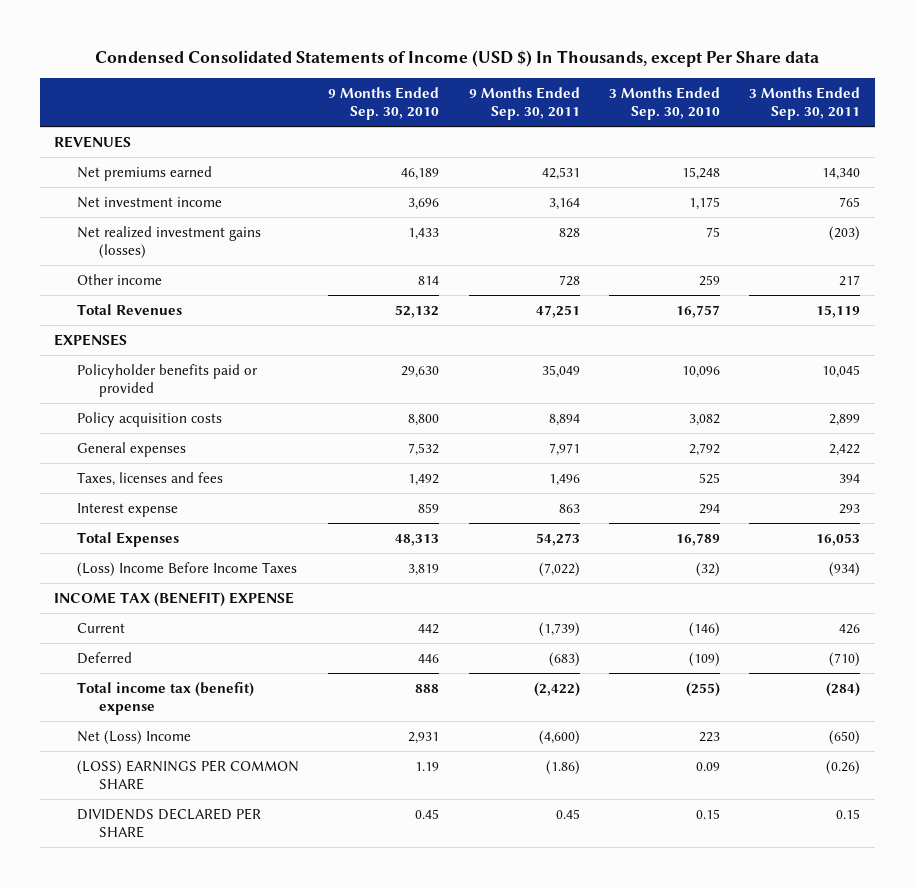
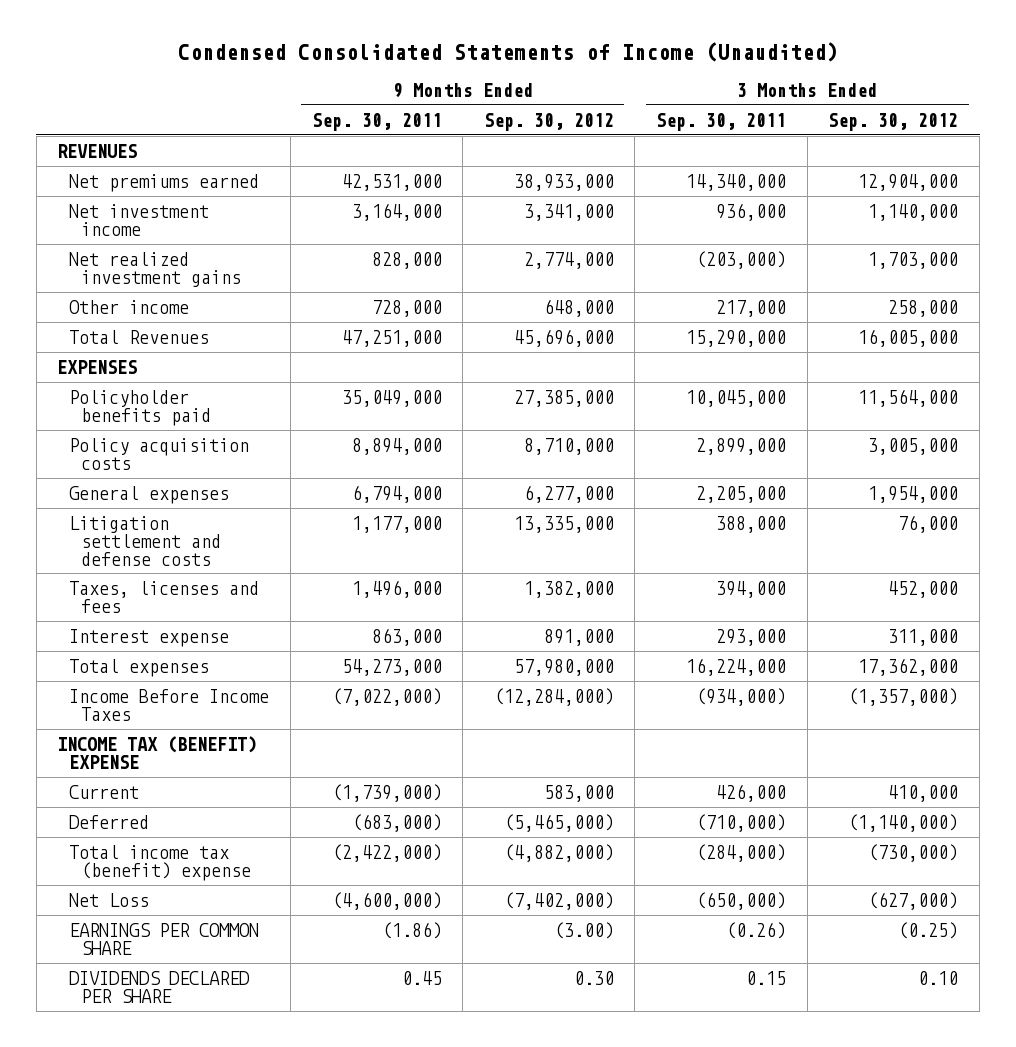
- Condensed Consolidated Statements of Income (USD $) In Thousands, except Per Share data
+ Condensed Consolidated Statements of Income (Unaudited)
- | 9 Months Ended Sep. 30, 2010 | 9 Months Ended Sep. 30, 2011 | 3 Months Ended Sep. 30, 2010 | 3 Months Ended Sep. 30, 2011
+ | 9 Months Ended Sep. 30, 2011 | 9 Months Ended Sep. 30, 2012 | 3 Months Ended Sep. 30, 2011 | 3 Months Ended Sep. 30, 2012
- Net premiums earned | 46,189 | 42,531 | 15,248 | 14,340
- Net investment income | 3,696 | 3,164 | 1,175 | 765
- Net realized investment gains (losses) | 1,433 | 828 | 75 | (203)
- Other income | 814 | 728 | 259 | 217
- Total Revenues | 52,132 | 47,251 | 16,757 | 15,119
+ Net premiums earned | 42,531,000 | 38,933,000 | 14,340,000 | 12,904,000
+ Net investment income | 3,164,000 | 3,341,000 | 936,000 | 1,140,000
+ Net realized investment gains | 828,000 | 2,774,000 | (203,000) | 1,703,000
+ Other income | 728,000 | 648,000 | 217,000 | 258,000
+ Total Revenues | 47,251,000 | 45,696,000 | 15,290,000 | 16,005,000
- Policyholder benefits paid or provided | 29,630 | 35,049 | 10,096 | 10,045
- Policy acquisition costs | 8,800 | 8,894 | 3,082 | 2,899
- General expenses | 7,532 | 7,971 | 2,792 | 2,422
- Taxes, licenses and fees | 1,492 | 1,496 | 525 | 394
- Interest expense | 859 | 863 | 294 | 293
- Total Expenses | 48,313 | 54,273 | 16,789 | 16,053
- (Loss) Income Before Income Taxes | 3,819 | (7,022) | (32) | (934)
+ Policyholder benefits paid | 35,049,000 | 27,385,000 | 10,045,000 | 11,564,000
+ Policy acquisition costs | 8,894,000 | 8,710,000 | 2,899,000 | 3,005,000
+ General expenses | 6,794,000 | 6,277,000 | 2,205,000 | 1,954,000
+ Litigation settlement and defense costs | 1,177,000 | 13,335,000 | 388,000 | 76,000
+ Taxes, licenses and fees | 1,496,000 | 1,382,000 | 394,000 | 452,000
+ Interest expense | 863,000 | 891,000 | 293,000 | 311,000
+ Total expenses | 54,273,000 | 57,980,000 | 16,224,000 | 17,362,000
+ Income Before Income Taxes | (7,022,000) | (12,284,000) | (934,000) | (1,357,000)
- Current | 442 | (1,739) | (146) | 426
- Deferred | 446 | (683) | (109) | (710)
- Total income tax (benefit) expense | 888 | (2,422) | (255) | (284)
- Net (Loss) Income | 2,931 | (4,600) | 223 | (650)
- (LOSS) EARNINGS PER COMMON SHARE | 1.19 | (1.86) | 0.09 | (0.26)
+ Current | (1,739,000) | 583,000 | 426,000 | 410,000
+ Deferred | (683,000) | (5,465,000) | (710,000) | (1,140,000)
+ Total income tax (benefit) expense | (2,422,000) | (4,882,000) | (284,000) | (730,000)
+ Net Loss | (4,600,000) | (7,402,000) | (650,000) | (627,000)
+ EARNINGS PER COMMON SHARE | (1.86) | (3.00) | (0.26) | (0.25)

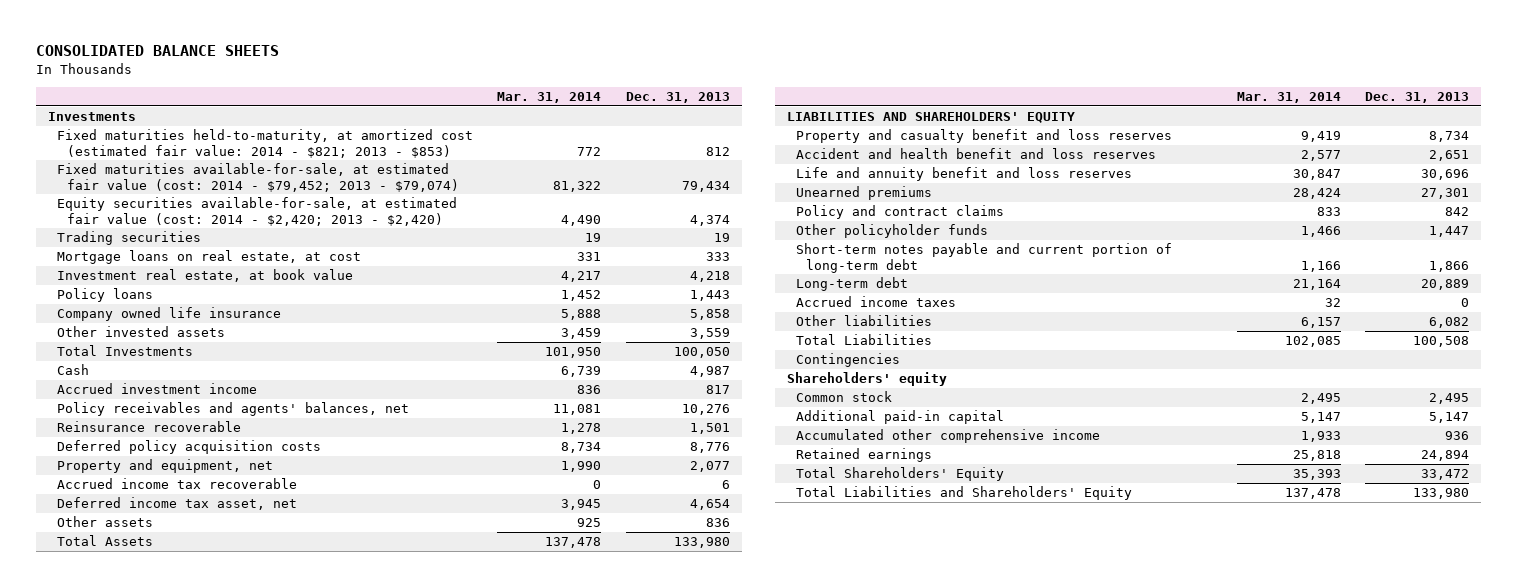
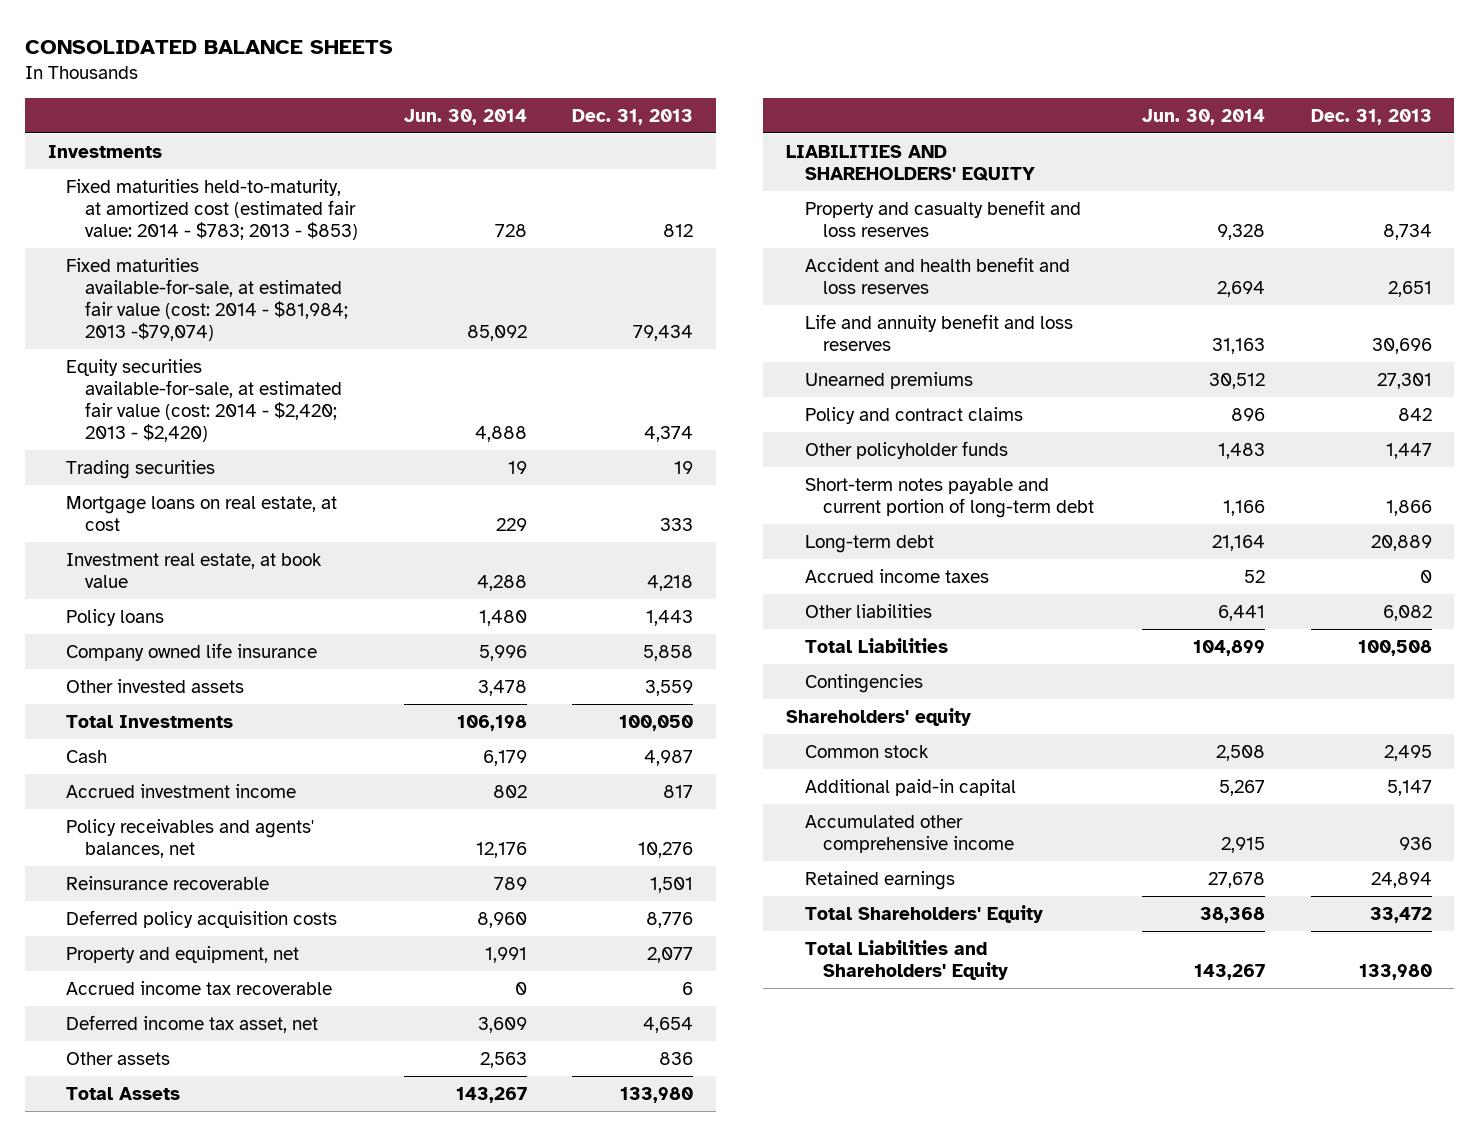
- | Mar. 31, 2014 | Dec. 31, 2013
+ | Jun. 30, 2014 | Dec. 31, 2013
- Fixed maturities held-to-maturity, at amortized cost (estimated fair value: 2014 - $821; 2013 - $853) | 772 | 812
- Fixed maturities available-for-sale, at estimated fair value (cost: 2014 - $79,452; 2013 - $79,074) | 81,322 | 79,434
+ Fixed maturities held-to-maturity, at amortized cost (estimated fair value: 2014 - $783; 2013 - $853) | 728 | 812
+ Fixed maturities available-for-sale, at estimated fair value (cost: 2014 - $81,984; 2013 -$79,074) | 85,092 | 79,434

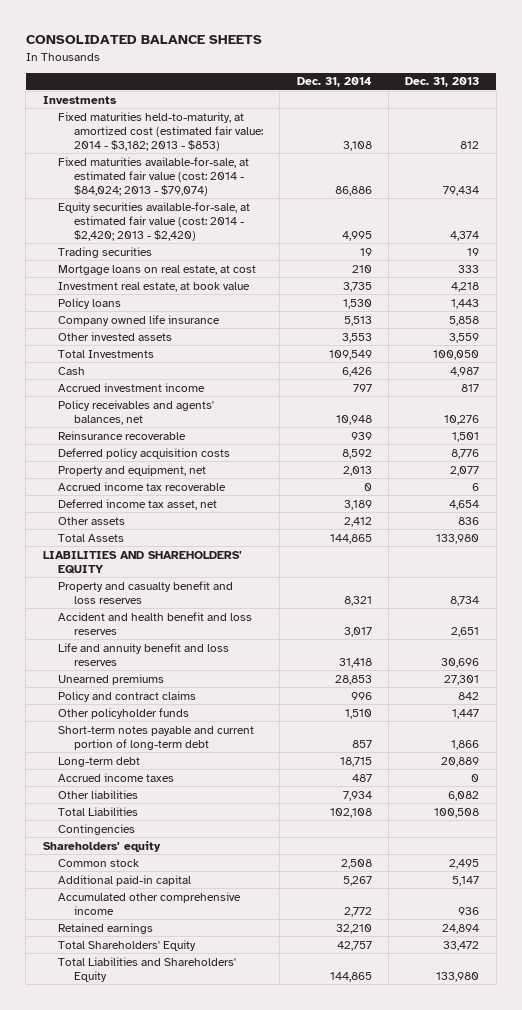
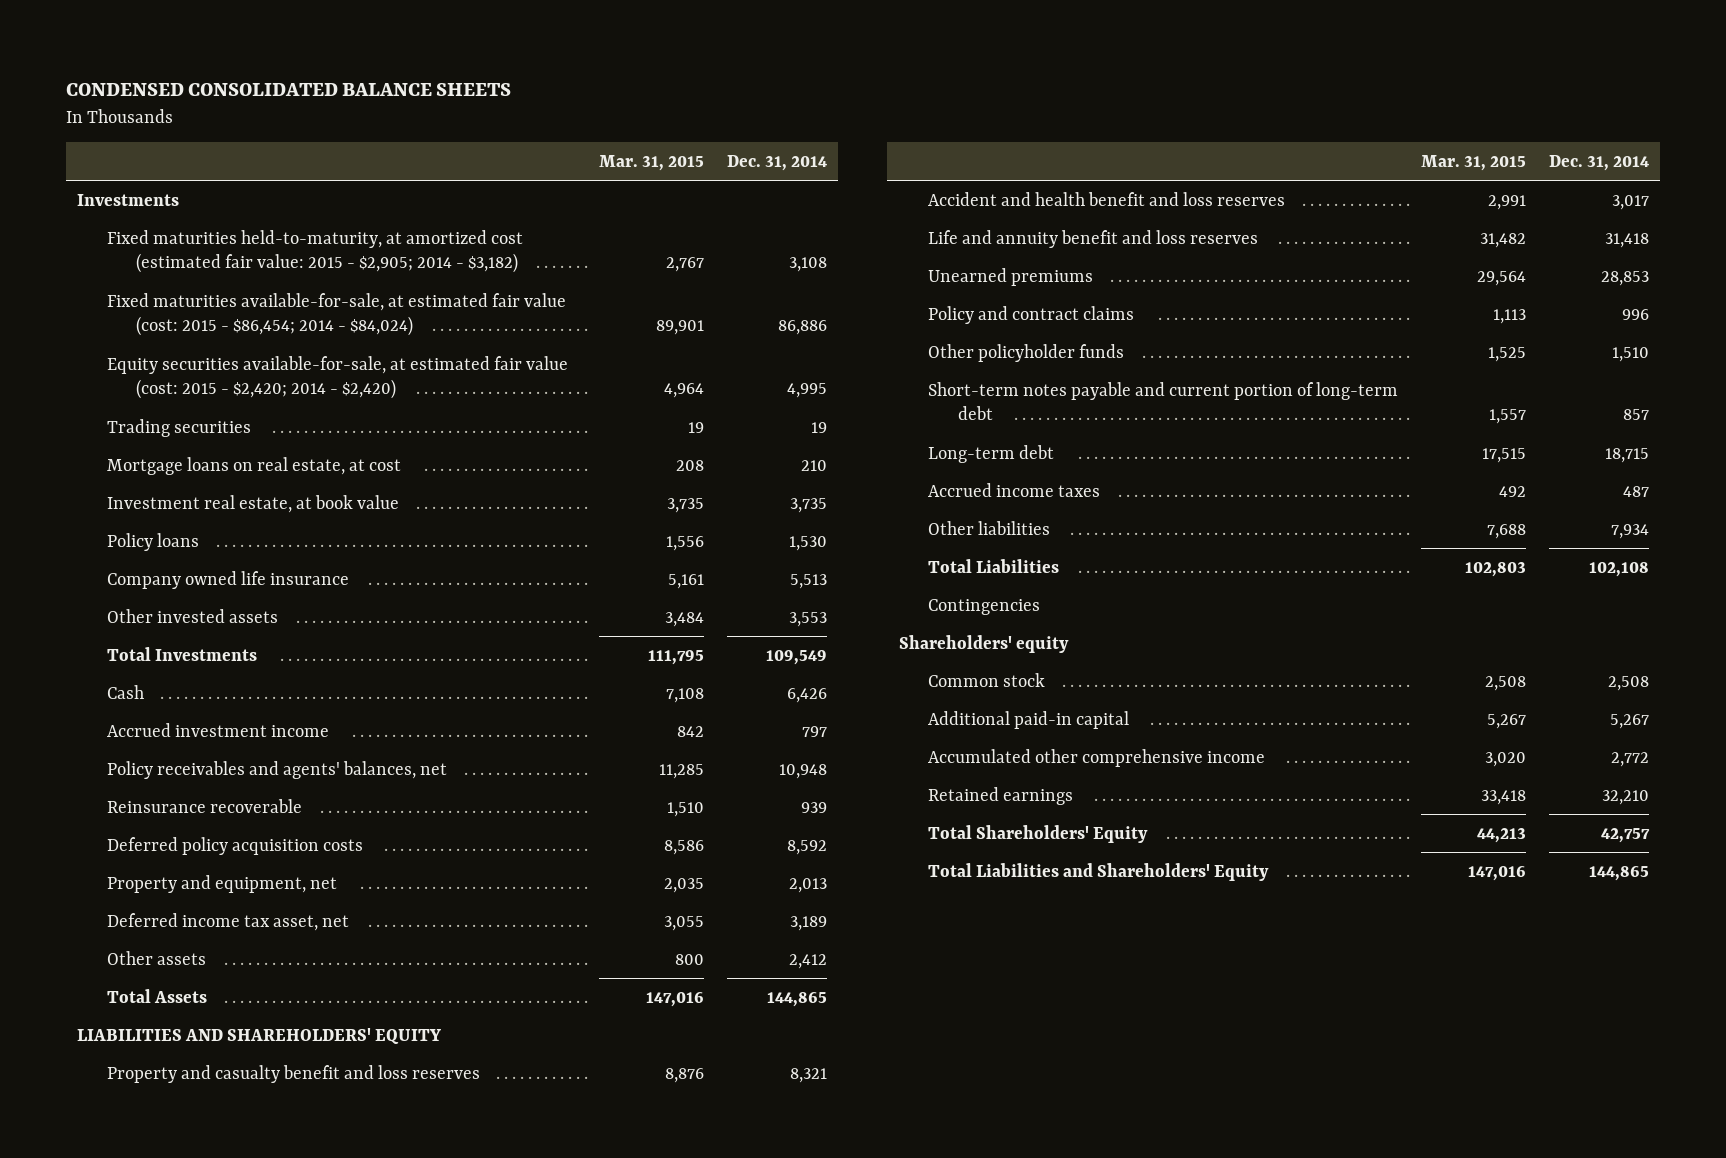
- CONSOLIDATED BALANCE SHEETS
+ CONDENSED CONSOLIDATED BALANCE SHEETS
- | Dec. 31, 2014 | Dec. 31, 2013
+ | Mar. 31, 2015 | Dec. 31, 2014
- Fixed maturities held-to-maturity, at amortized cost (estimated fair value: 2014 - $3,182; 2013 - $853) | 3,108 | 812
- Fixed maturities available-for-sale, at estimated fair value (cost: 2014 - $84,024; 2013 - $79,074) | 86,886 | 79,434
- Equity securities available-for-sale, at estimated fair value (cost: 2014 - $2,420; 2013 - $2,420) | 4,995 | 4,374
+ Fixed maturities held-to-maturity, at amortized cost (estimated fair value: 2015 - $2,905; 2014 - $3,182) | 2,767 | 3,108
+ Fixed maturities available-for-sale, at estimated fair value (cost: 2015 - $86,454; 2014 - $84,024) | 89,901 | 86,886
+ Equity securities available-for-sale, at estimated fair value (cost: 2015 - $2,420; 2014 - $2,420) | 4,964 | 4,995
- Accrued income tax recoverable | 0 | 6

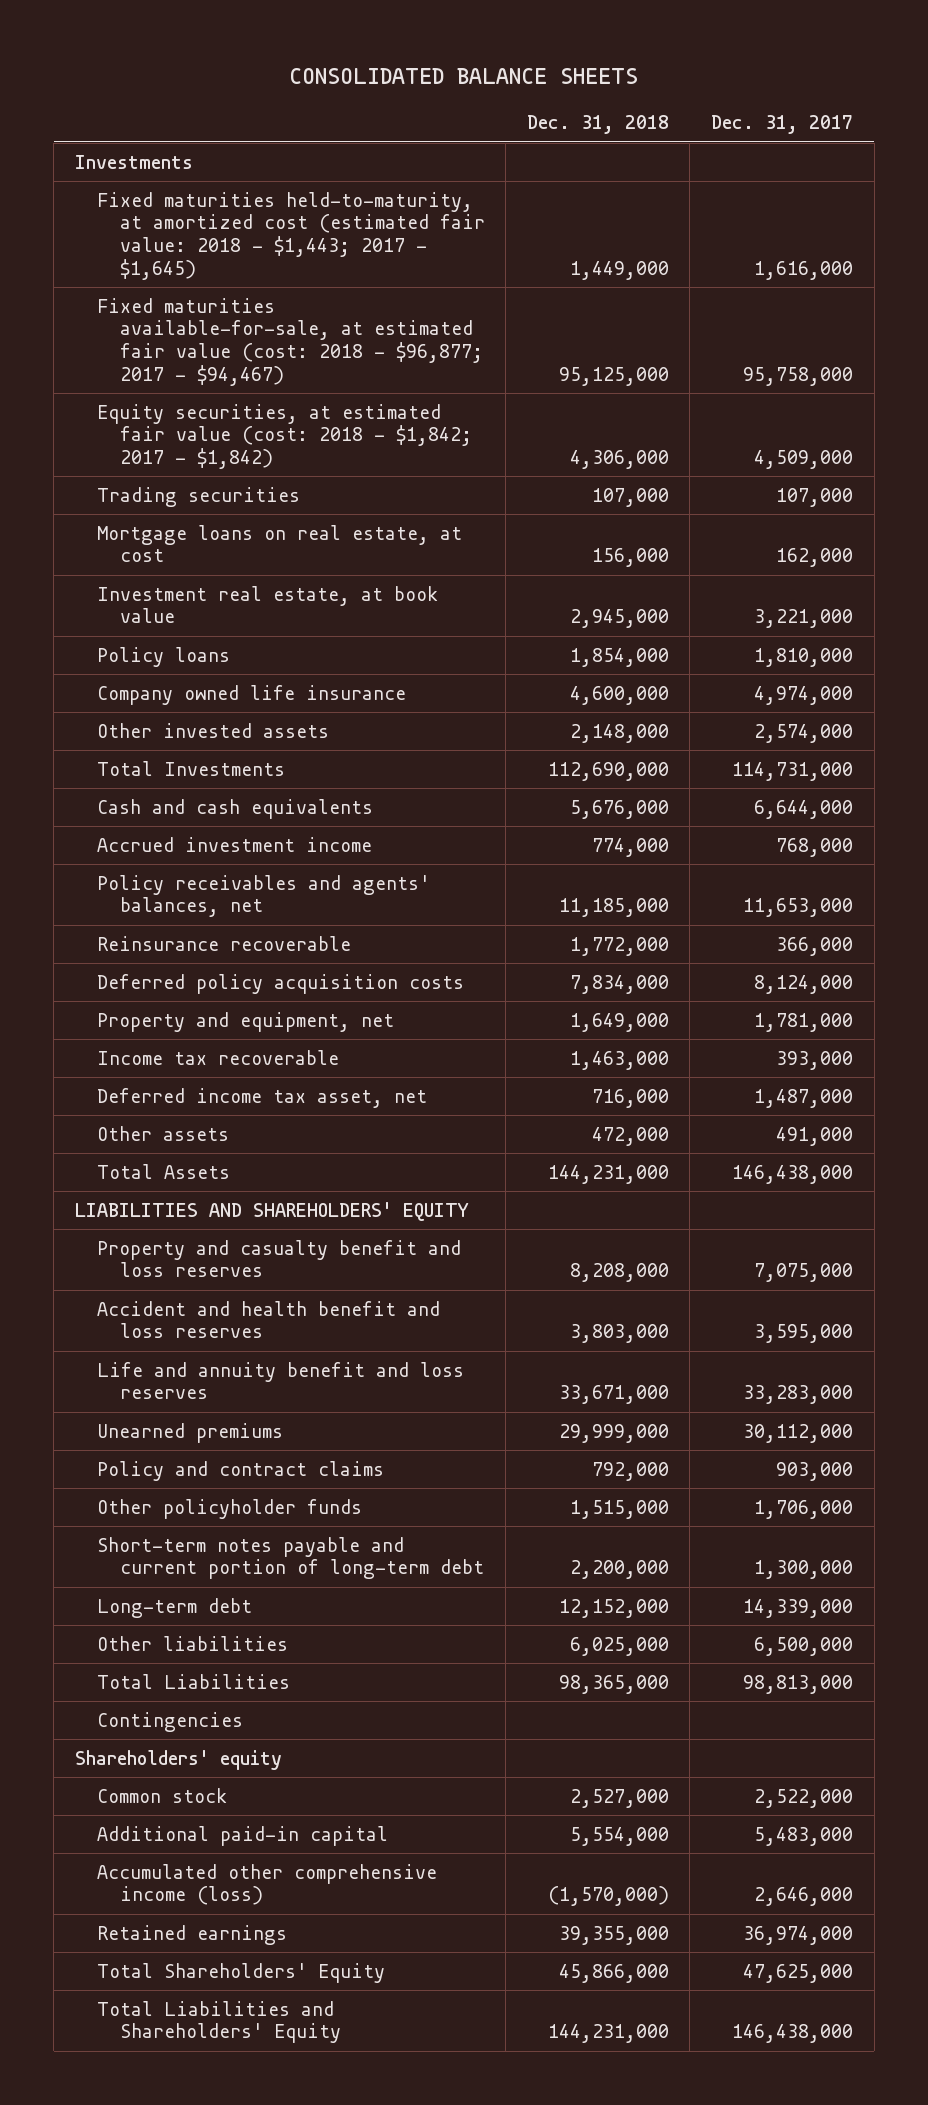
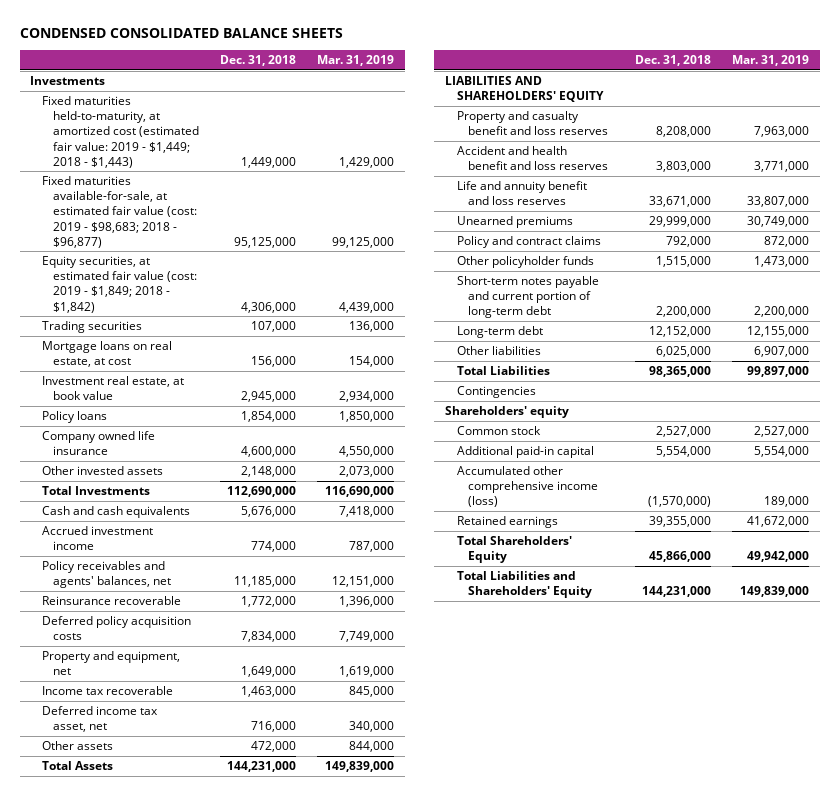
- CONSOLIDATED BALANCE SHEETS
+ CONDENSED CONSOLIDATED BALANCE SHEETS
- | Dec. 31, 2018 | Dec. 31, 2017
+ | Dec. 31, 2018 | Mar. 31, 2019
- Fixed maturities held-to-maturity, at amortized cost (estimated fair value: 2018 - $1,443; 2017 - $1,645) | 1,449,000 | 1,616,000
- Fixed maturities available-for-sale, at estimated fair value (cost: 2018 - $96,877; 2017 - $94,467) | 95,125,000 | 95,758,000
- Equity securities, at estimated fair value (cost: 2018 - $1,842; 2017 - $1,842) | 4,306,000 | 4,509,000
+ Fixed maturities held-to-maturity, at amortized cost (estimated fair value: 2019 - $1,449; 2018 - $1,443) | 1,449,000 | 1,429,000
+ Fixed maturities available-for-sale, at estimated fair value (cost: 2019 - $98,683; 2018 - $96,877) | 95,125,000 | 99,125,000
+ Equity securities, at estimated fair value (cost: 2019 - $1,849; 2018 - $1,842) | 4,306,000 | 4,439,000

